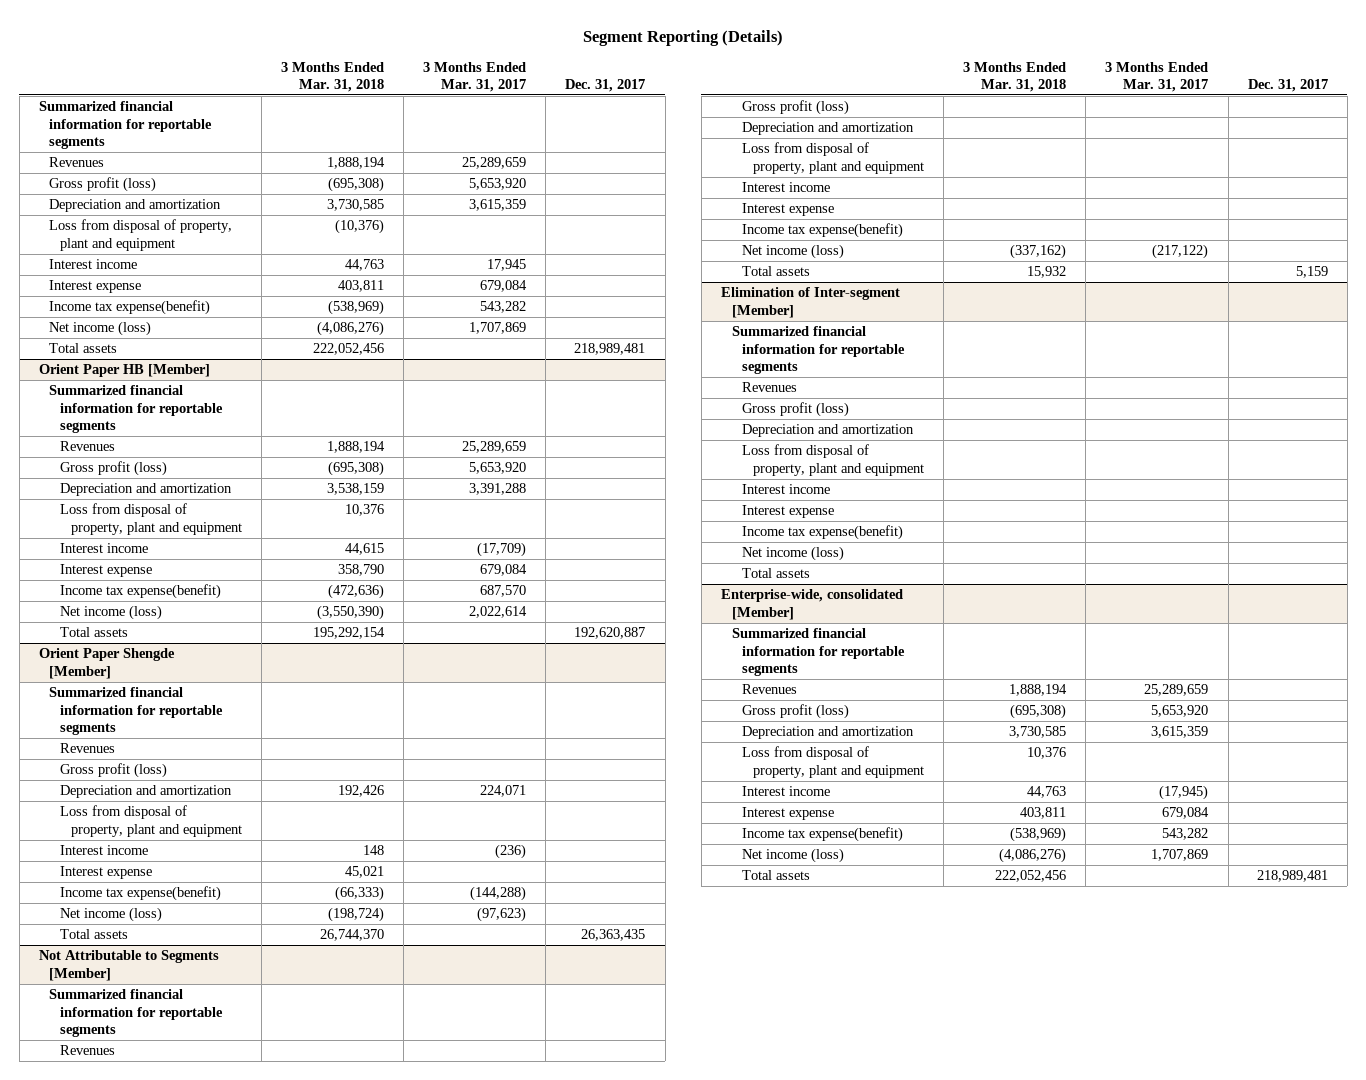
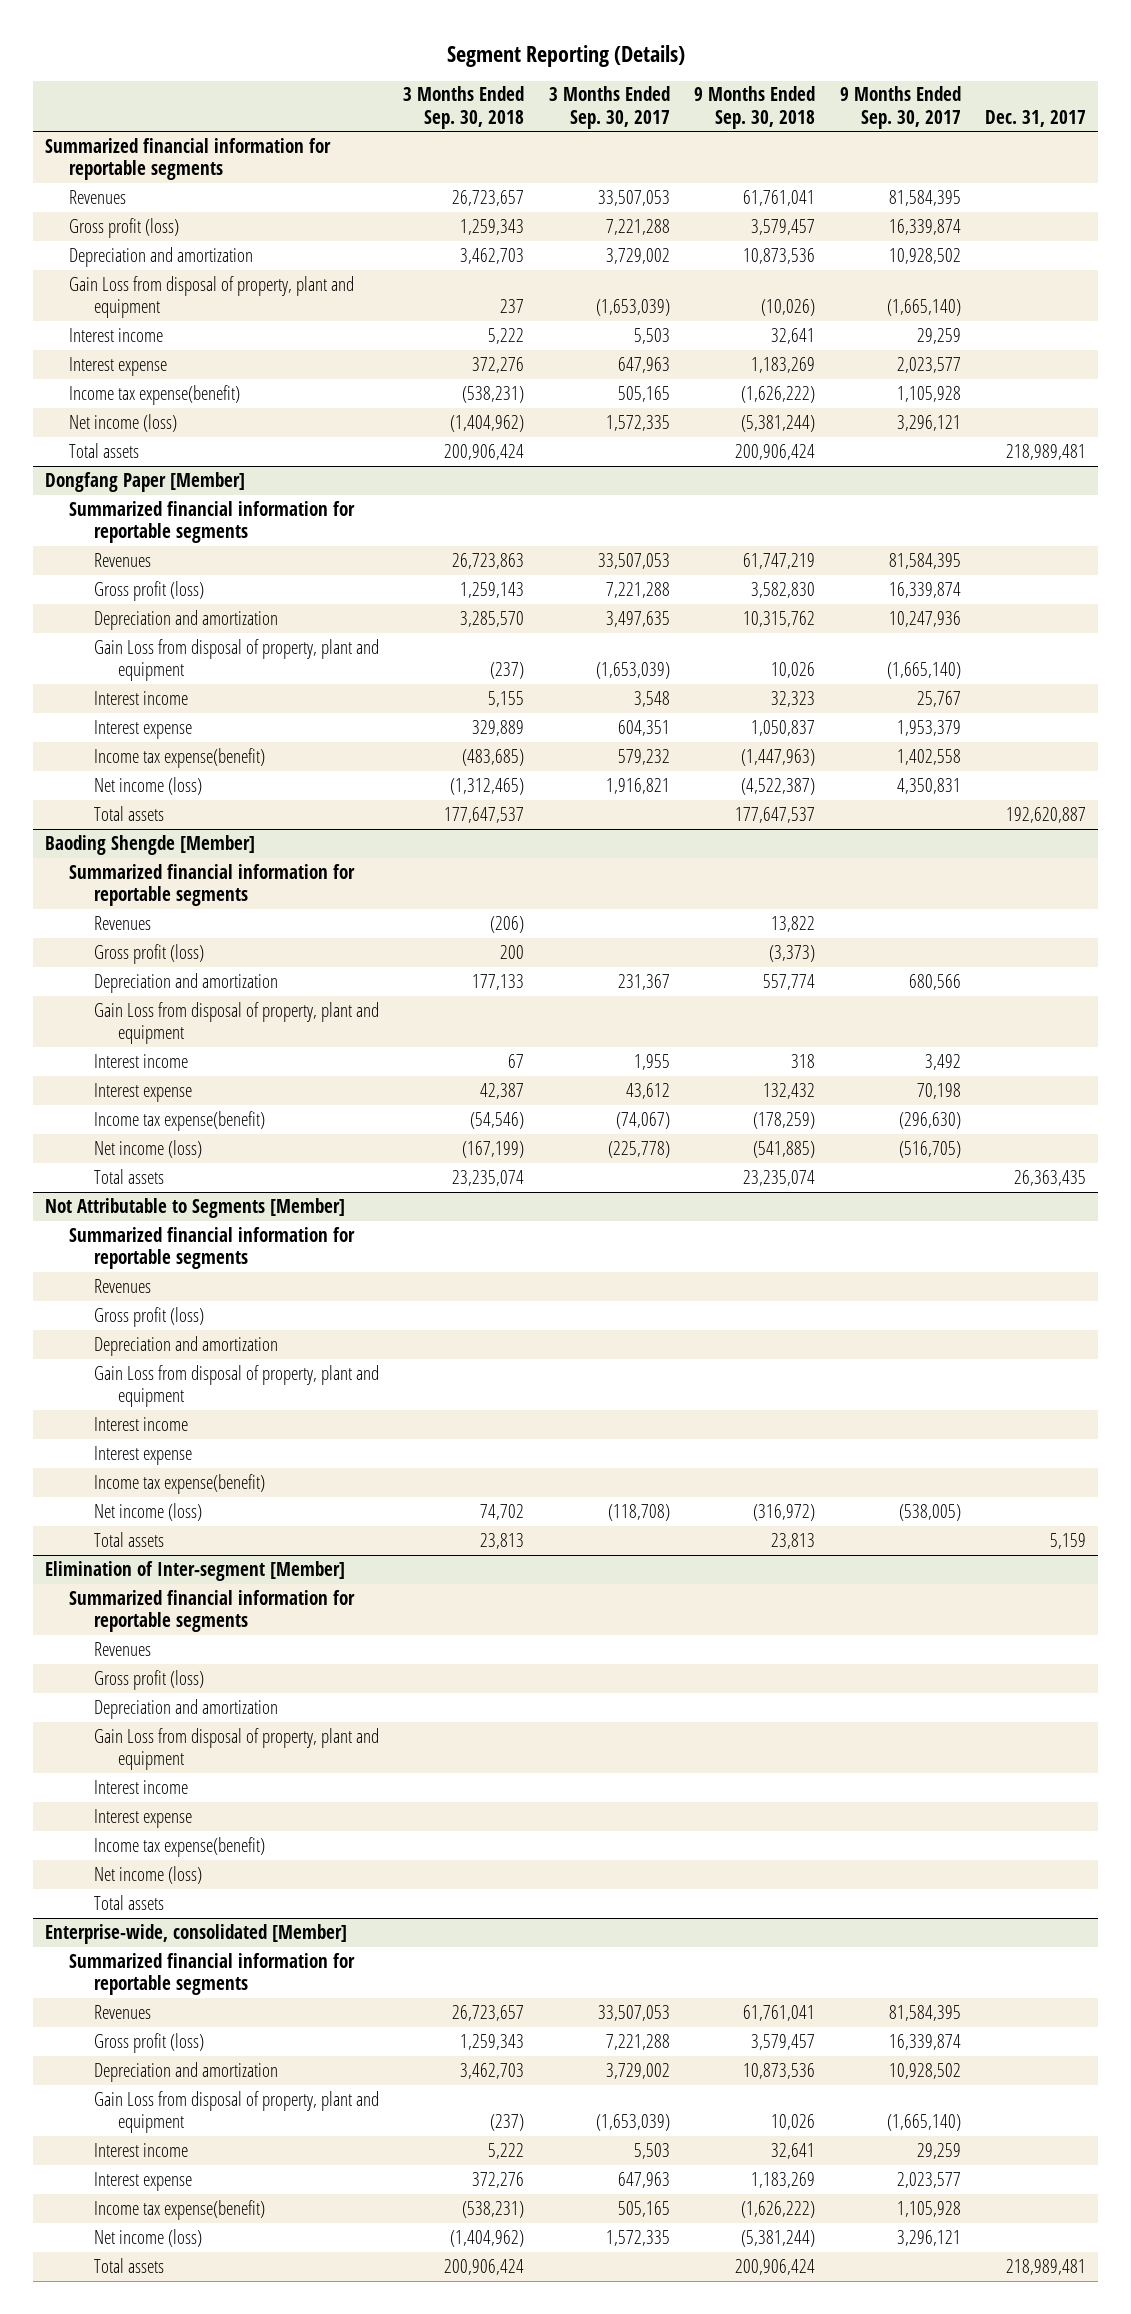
- | 3 Months Ended Mar. 31, 2018 | 3 Months Ended Mar. 31, 2017 | Dec. 31, 2017
+ | 3 Months Ended Sep. 30, 2018 | 3 Months Ended Sep. 30, 2017 | 9 Months Ended Sep. 30, 2018 | 9 Months Ended Sep. 30, 2017 | Dec. 31, 2017
- Loss from disposal of property, plant and equipment | (10,376) | |
+ Gain Loss from disposal of property, plant and equipment | 237 | (1,653,039) | (10,026) | (1,665,140) |
- Orient Paper HB [Member]
+ Dongfang Paper [Member]
- Loss from disposal of property, plant and equipment | 10,376 | |
+ Gain Loss from disposal of property, plant and equipment | (237) | (1,653,039) | 10,026 | (1,665,140) |
- Orient Paper Shengde [Member]
+ Baoding Shengde [Member]
- Loss from disposal of property, plant and equipment
+ Gain Loss from disposal of property, plant and equipment
@ Not Attributable to Segments [Member]
- Loss from disposal of property, plant and equipment
+ Gain Loss from disposal of property, plant and equipment
@ Elimination of Inter-segment [Member]
- Loss from disposal of property, plant and equipment
+ Gain Loss from disposal of property, plant and equipment
@ Enterprise-wide, consolidated [Member]
- Loss from disposal of property, plant and equipment | 10,376 | |
+ Gain Loss from disposal of property, plant and equipment | (237) | (1,653,039) | 10,026 | (1,665,140) |

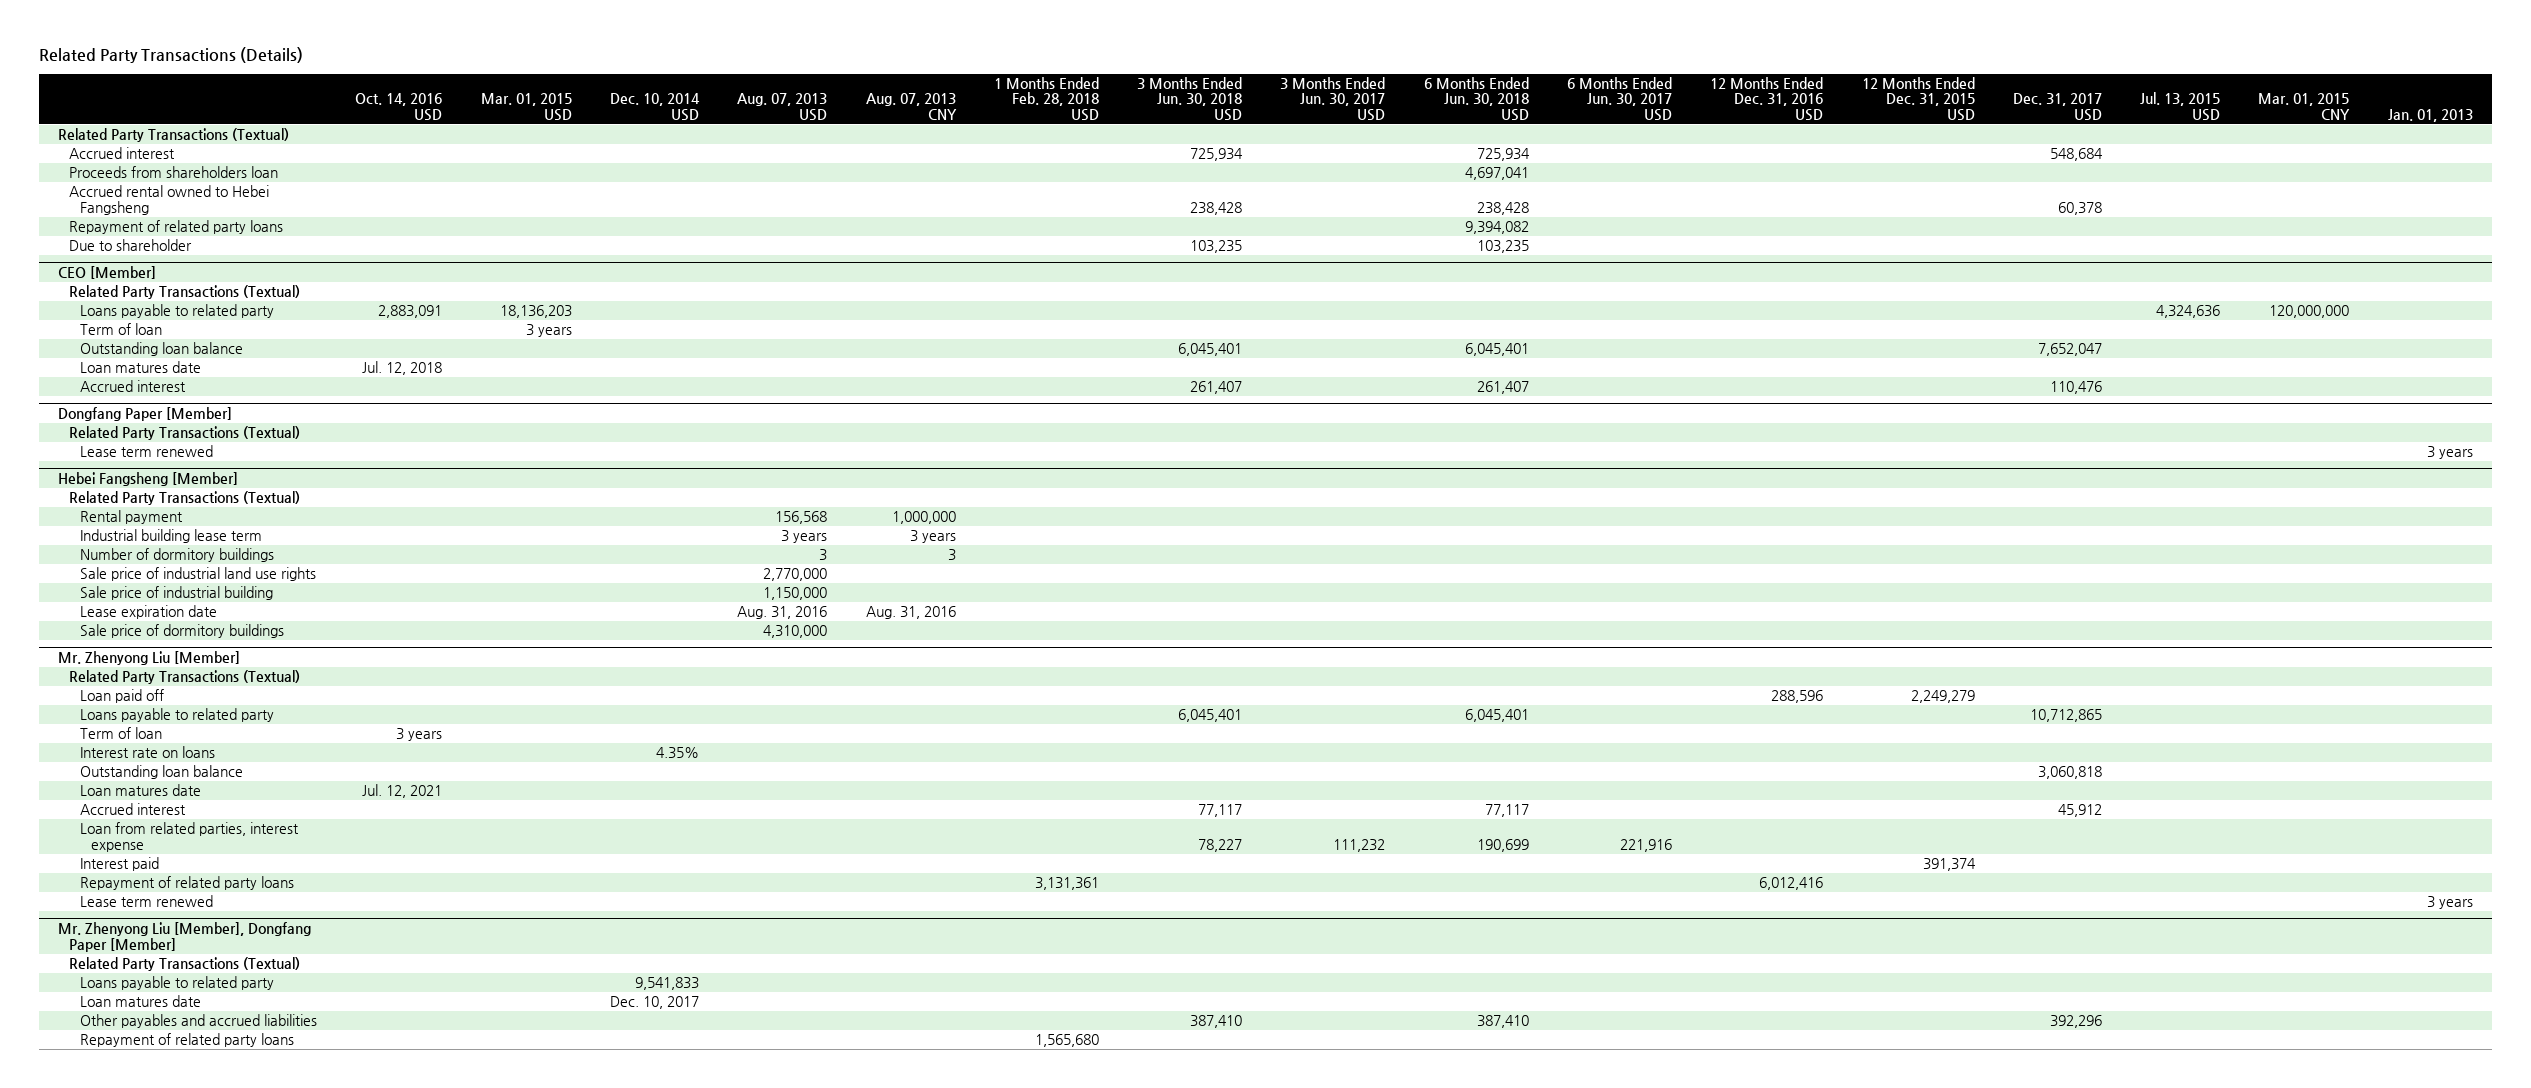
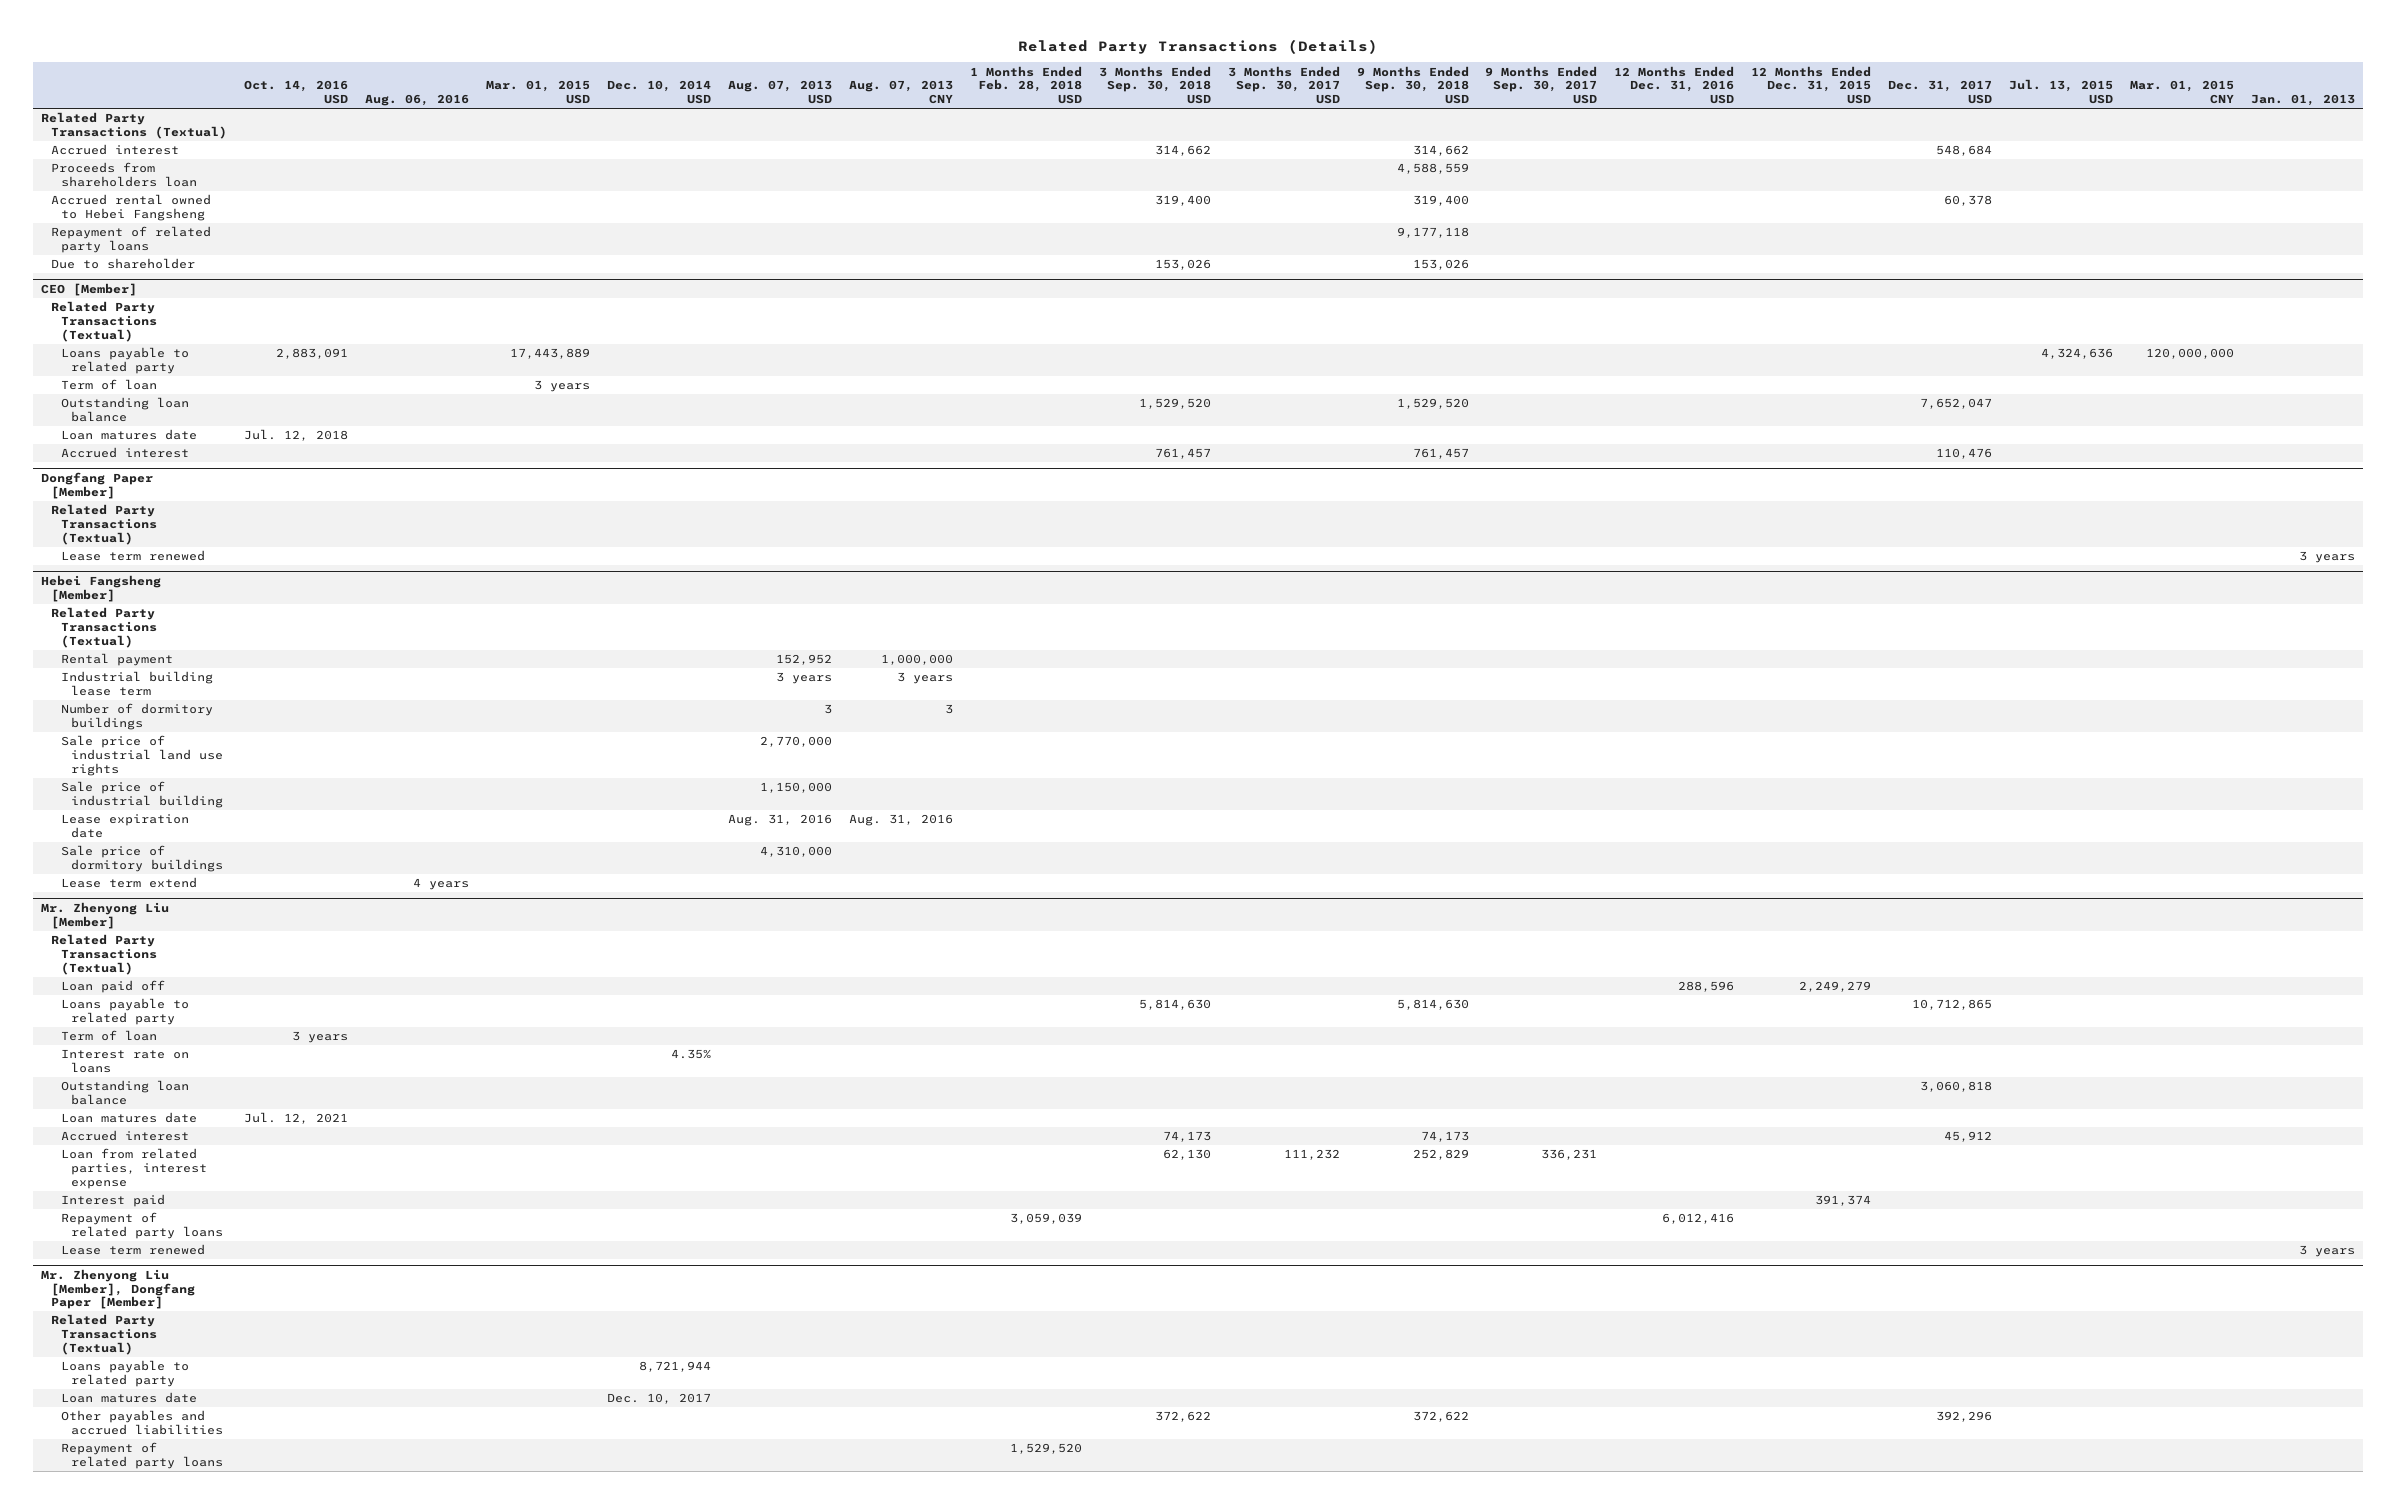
- | Oct. 14, 2016 USD | Mar. 01, 2015 USD | Dec. 10, 2014 USD | Aug. 07, 2013 USD | Aug. 07, 2013 CNY | 1 Months Ended Feb. 28, 2018 USD | 3 Months Ended Jun. 30, 2018 USD | 3 Months Ended Jun. 30, 2017 USD | 6 Months Ended Jun. 30, 2018 USD | 6 Months Ended Jun. 30, 2017 USD | 12 Months Ended Dec. 31, 2016 USD | 12 Months Ended Dec. 31, 2015 USD | Dec. 31, 2017 USD | Jul. 13, 2015 USD | Mar. 01, 2015 CNY | Jan. 01, 2013
+ | Oct. 14, 2016 USD | Aug. 06, 2016 | Mar. 01, 2015 USD | Dec. 10, 2014 USD | Aug. 07, 2013 USD | Aug. 07, 2013 CNY | 1 Months Ended Feb. 28, 2018 USD | 3 Months Ended Sep. 30, 2018 USD | 3 Months Ended Sep. 30, 2017 USD | 9 Months Ended Sep. 30, 2018 USD | 9 Months Ended Sep. 30, 2017 USD | 12 Months Ended Dec. 31, 2016 USD | 12 Months Ended Dec. 31, 2015 USD | Dec. 31, 2017 USD | Jul. 13, 2015 USD | Mar. 01, 2015 CNY | Jan. 01, 2013
@ CEO [Member]
- Loans payable to related party | 2,883,091 | 18,136,203 | | | | | | | | | | | | 4,324,636 | 120,000,000 |
+ Loans payable to related party | 2,883,091 | | 17,443,889 | | | | | | | | | | | | 4,324,636 | 120,000,000 |
@ Hebei Fangsheng [Member]
- Rental payment | | | | 156,568 | 1,000,000 | | | | | | | | | | |
+ Rental payment | | | | | 152,952 | 1,000,000 | | | | | | | | | | |
+ Lease term extend | | 4 years | | | | | | | | | | | | | | |
@ Mr. Zhenyong Liu [Member]
- Repayment of related party loans | | | | | | 3,131,361 | | | | | 6,012,416 | | | | |
+ Repayment of related party loans | | | | | | | 3,059,039 | | | | | 6,012,416 | | | | |
@ Mr. Zhenyong Liu [Member], Dongfang Paper [Member]
- Loans payable to related party | | | 9,541,833 | | | | | | | | | | | | |
+ Loans payable to related party | | | | 8,721,944 | | | | | | | | | | | | |
- Repayment of related party loans | | | | | | 1,565,680 | | | | | | | | | |
+ Repayment of related party loans | | | | | | | 1,529,520 | | | | | | | | | |

